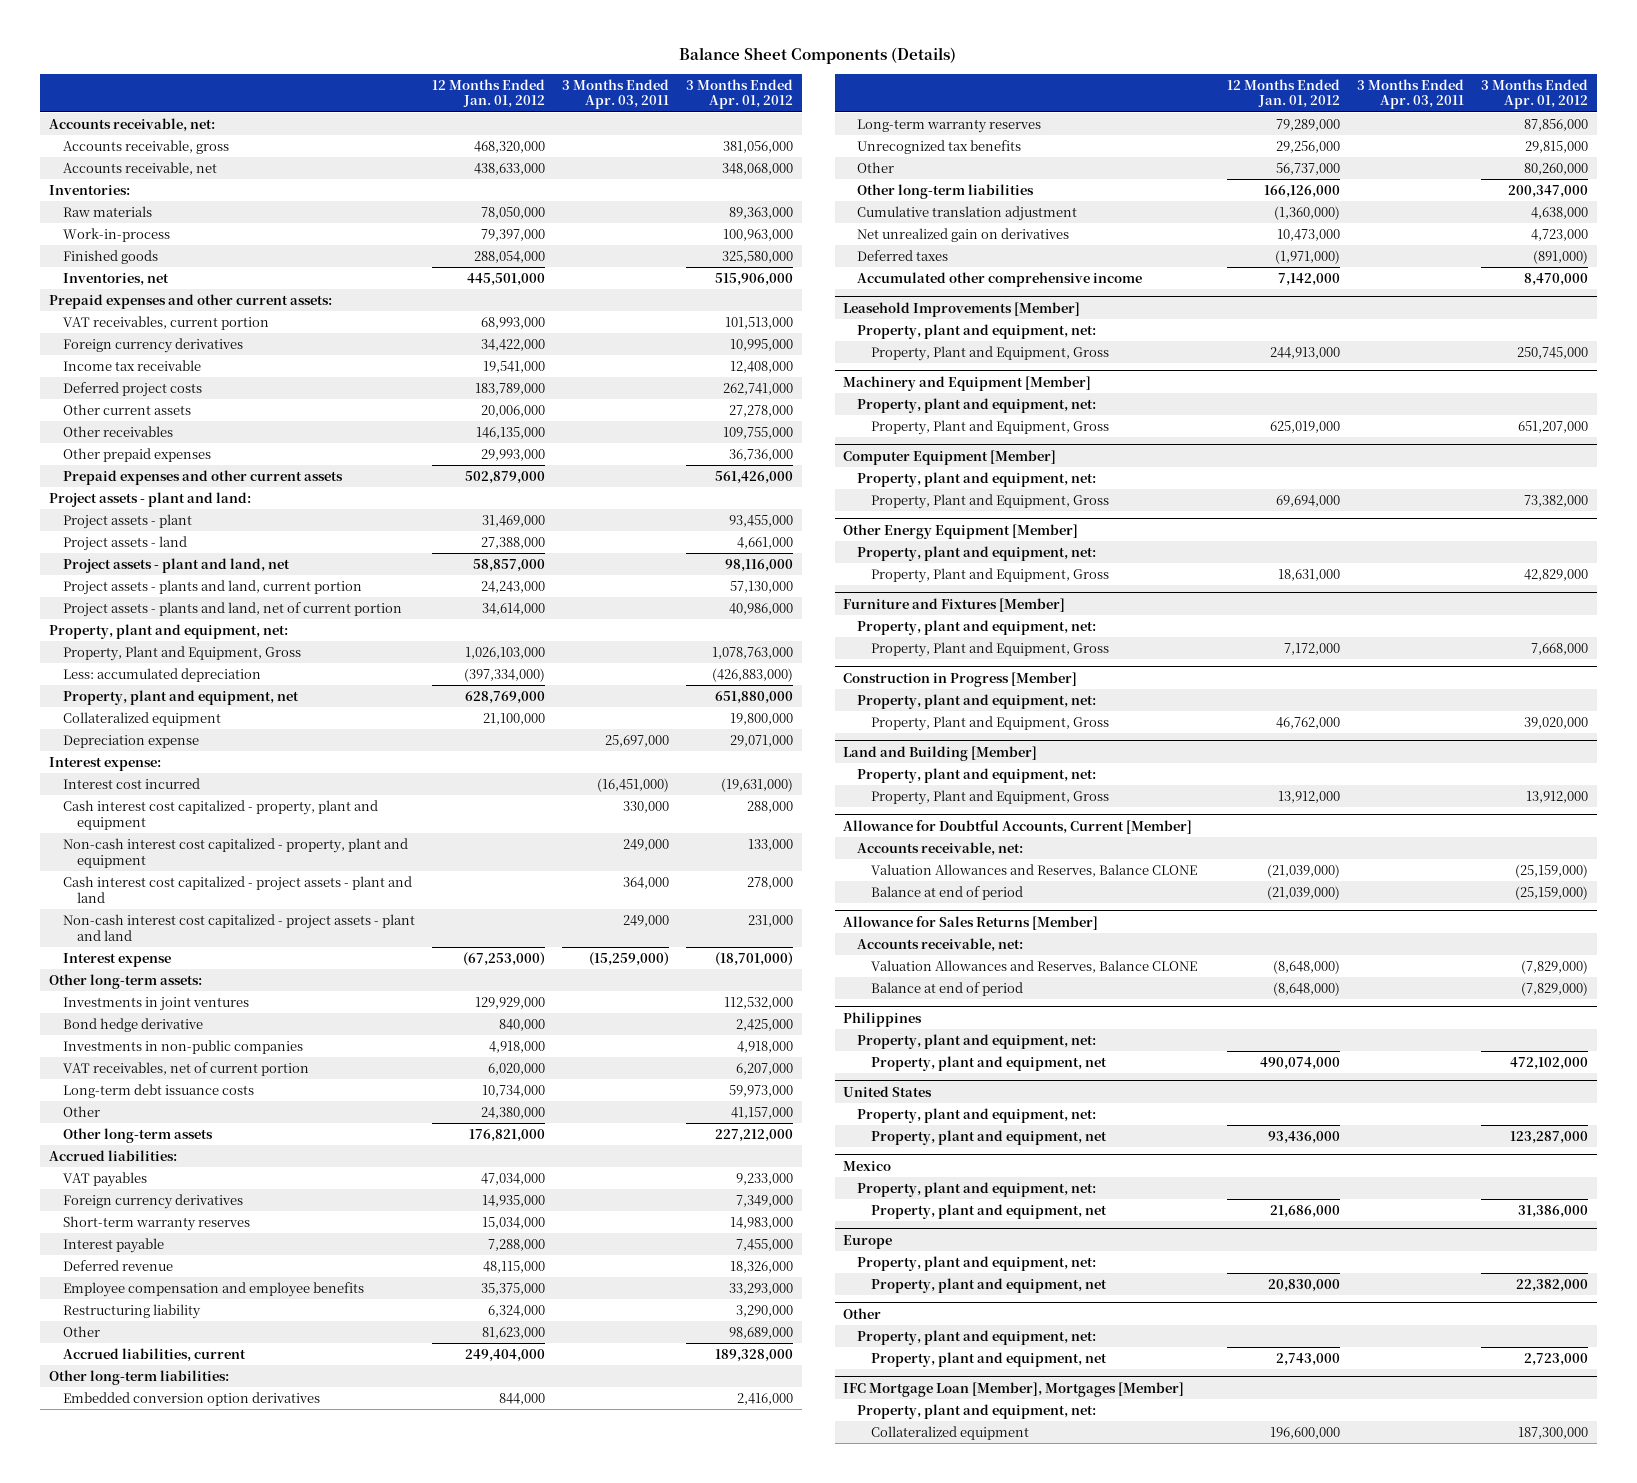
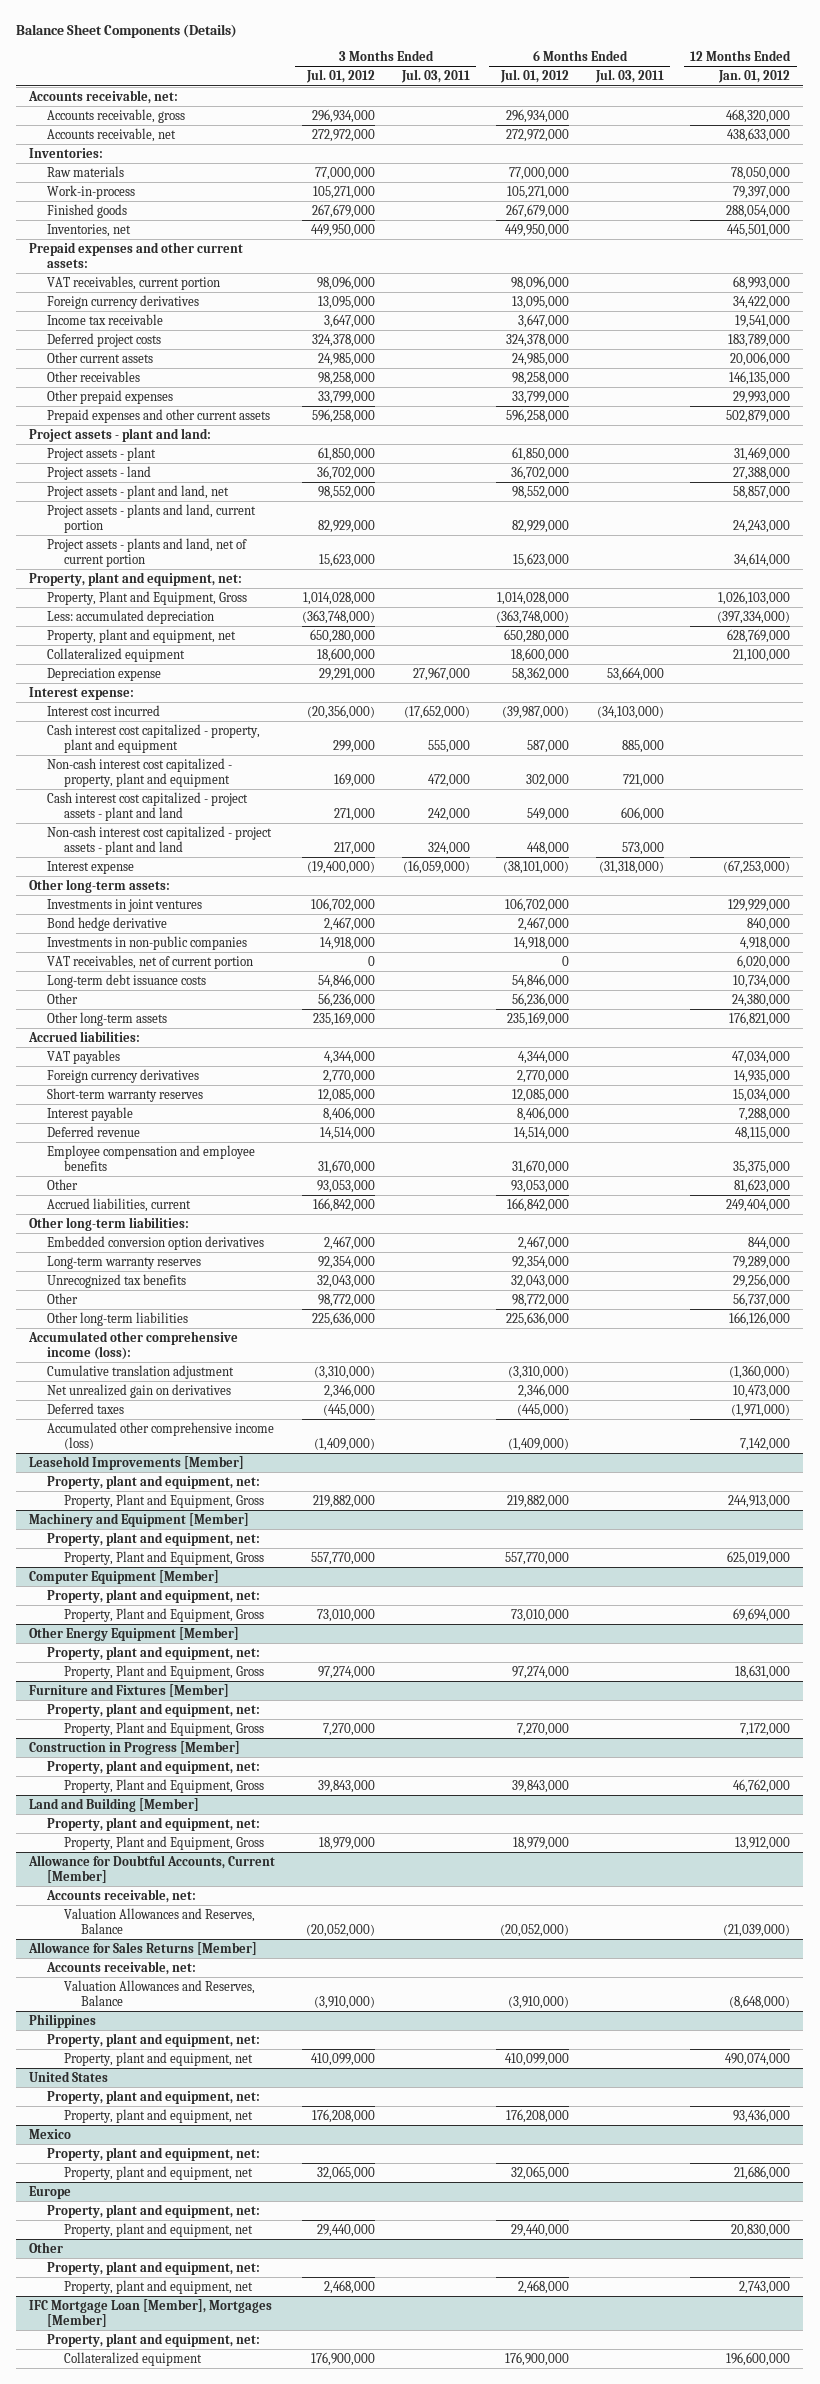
- | 12 Months Ended Jan. 01, 2012 | 3 Months Ended Apr. 03, 2011 | 3 Months Ended Apr. 01, 2012
+ | 3 Months Ended Jul. 01, 2012 | 3 Months Ended Jul. 03, 2011 | 6 Months Ended Jul. 01, 2012 | 6 Months Ended Jul. 03, 2011 | 12 Months Ended Jan. 01, 2012
- Restructuring liability | 6,324,000 | | 3,290,000
+ Accumulated other comprehensive income (loss):
- Accumulated other comprehensive income | 7,142,000 | | 8,470,000
+ Accumulated other comprehensive income (loss) | (1,409,000) | | (1,409,000) | | 7,142,000
@ Allowance for Doubtful Accounts, Current [Member]
- Valuation Allowances and Reserves, Balance CLONE | (21,039,000) | | (25,159,000)
- Balance at end of period | (21,039,000) | | (25,159,000)
+ Valuation Allowances and Reserves, Balance | (20,052,000) | | (20,052,000) | | (21,039,000)
@ Allowance for Sales Returns [Member]
- Valuation Allowances and Reserves, Balance CLONE | (8,648,000) | | (7,829,000)
- Balance at end of period | (8,648,000) | | (7,829,000)
+ Valuation Allowances and Reserves, Balance | (3,910,000) | | (3,910,000) | | (8,648,000)

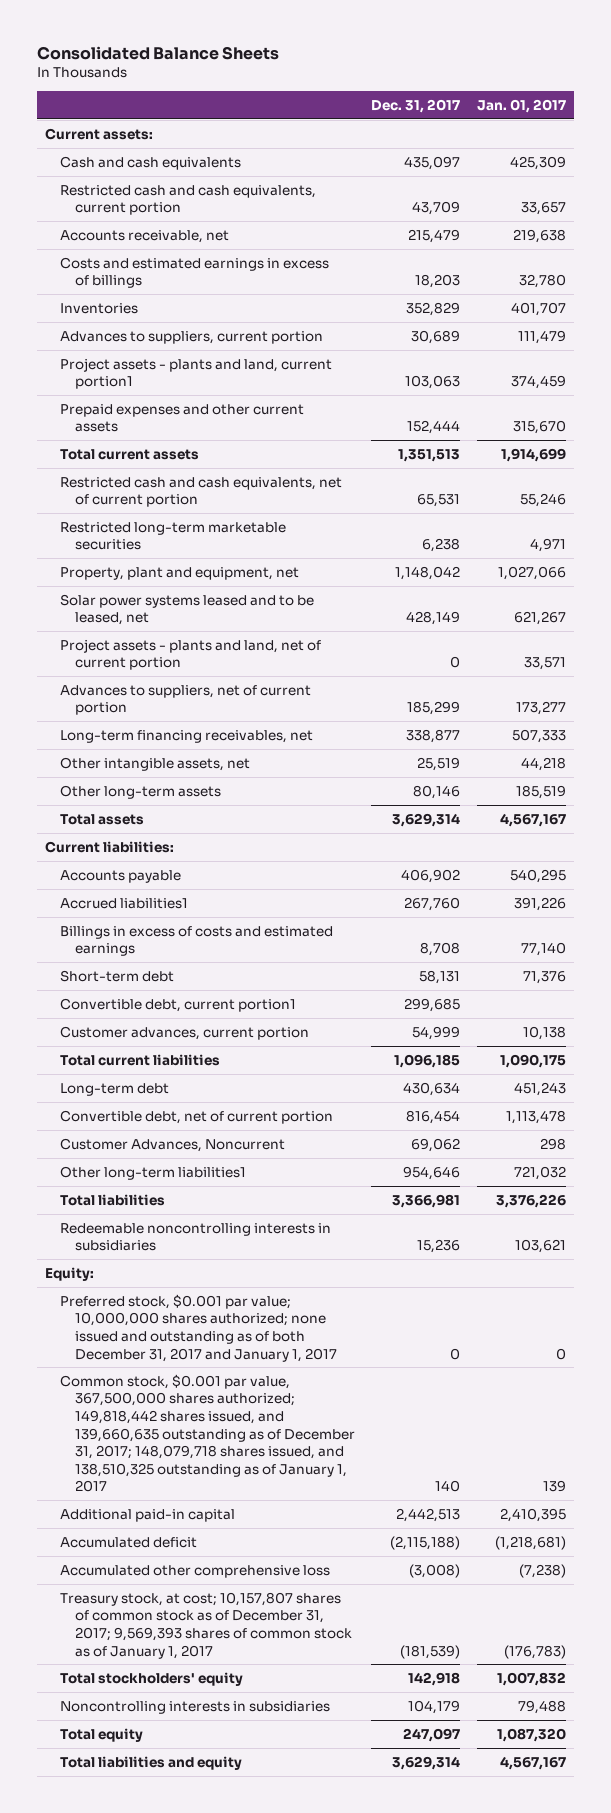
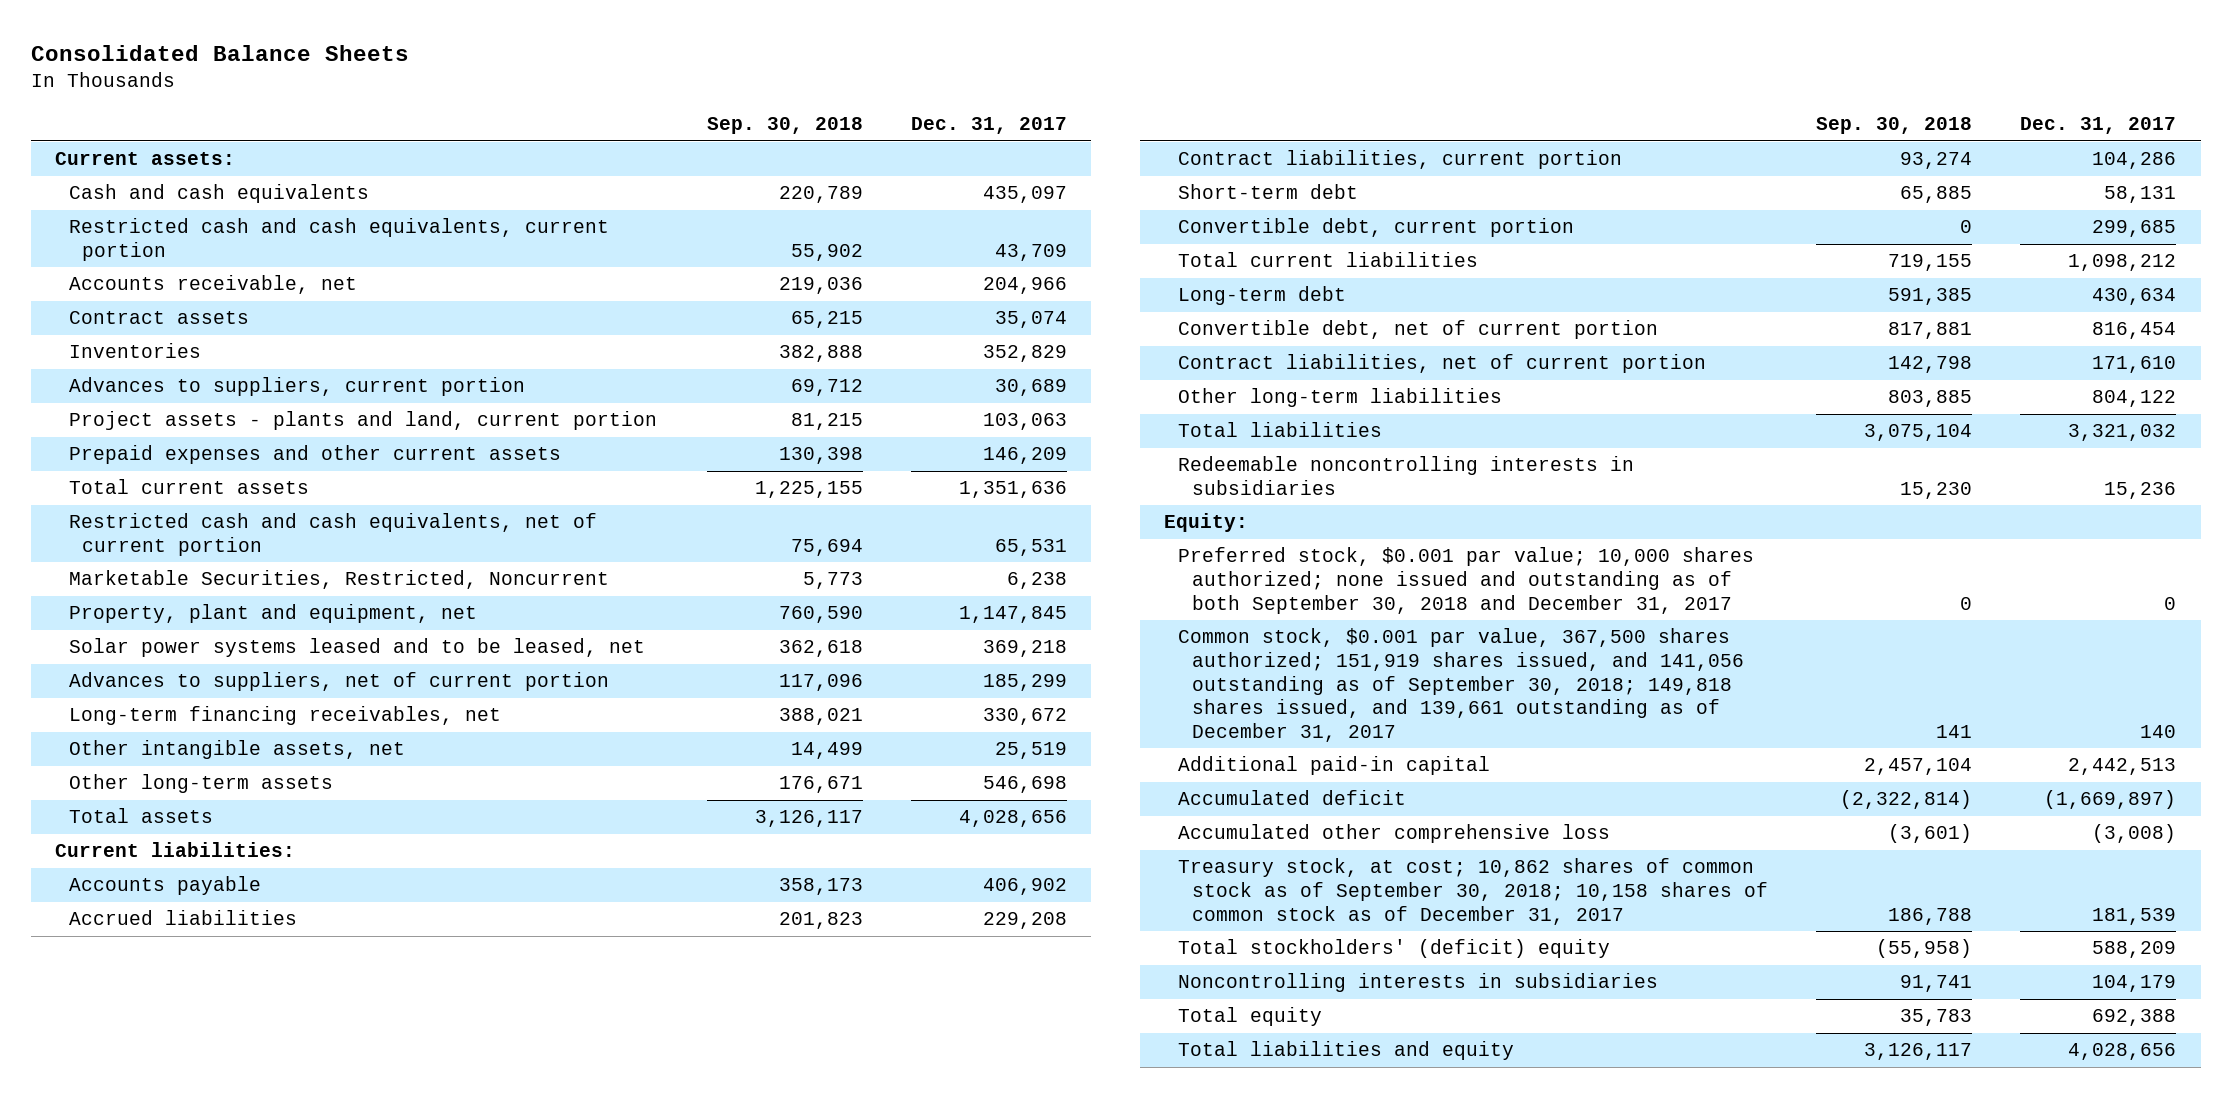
- | Dec. 31, 2017 | Jan. 01, 2017
+ | Sep. 30, 2018 | Dec. 31, 2017
- Accounts receivable, net | 215,479 | 219,638
- Costs and estimated earnings in excess of billings | 18,203 | 32,780
+ Accounts receivable, net | 219,036 | 204,966
+ Contract assets | 65,215 | 35,074
- Project assets - plants and land, current portion1 | 103,063 | 374,459
- Prepaid expenses and other current assets | 152,444 | 315,670
- Total current assets | 1,351,513 | 1,914,699
+ Project assets - plants and land, current portion | 81,215 | 103,063
+ Prepaid expenses and other current assets | 130,398 | 146,209
+ Total current assets | 1,225,155 | 1,351,636
- Restricted long-term marketable securities | 6,238 | 4,971
- Property, plant and equipment, net | 1,148,042 | 1,027,066
- Solar power systems leased and to be leased, net | 428,149 | 621,267
- Project assets - plants and land, net of current portion | 0 | 33,571
+ Marketable Securities, Restricted, Noncurrent | 5,773 | 6,238
+ Property, plant and equipment, net | 760,590 | 1,147,845
+ Solar power systems leased and to be leased, net | 362,618 | 369,218
- Long-term financing receivables, net | 338,877 | 507,333
+ Long-term financing receivables, net | 388,021 | 330,672
- Other long-term assets | 80,146 | 185,519
- Total assets | 3,629,314 | 4,567,167
+ Other long-term assets | 176,671 | 546,698
+ Total assets | 3,126,117 | 4,028,656
- Accrued liabilities1 | 267,760 | 391,226
- Billings in excess of costs and estimated earnings | 8,708 | 77,140
+ Accrued liabilities | 201,823 | 229,208
+ Contract liabilities, current portion | 93,274 | 104,286
- Convertible debt, current portion1 | 299,685 |
- Customer advances, current portion | 54,999 | 10,138
- Total current liabilities | 1,096,185 | 1,090,175
+ Convertible debt, current portion | 0 | 299,685
+ Total current liabilities | 719,155 | 1,098,212
- Customer Advances, Noncurrent | 69,062 | 298
- Other long-term liabilities1 | 954,646 | 721,032
- Total liabilities | 3,366,981 | 3,376,226
+ Contract liabilities, net of current portion | 142,798 | 171,610
+ Other long-term liabilities | 803,885 | 804,122
+ Total liabilities | 3,075,104 | 3,321,032
- Preferred stock, $0.001 par value; 10,000,000 shares authorized; none issued and outstanding as of both December 31, 2017 and January 1, 2017 | 0 | 0
- Common stock, $0.001 par value, 367,500,000 shares authorized; 149,818,442 shares issued, and 139,660,635 outstanding as of December 31, 2017; 148,079,718 shares issued, and 138,510,325 outstanding as of January 1, 2017 | 140 | 139
+ Preferred stock, $0.001 par value; 10,000 shares authorized; none issued and outstanding as of both September 30, 2018 and December 31, 2017 | 0 | 0
+ Common stock, $0.001 par value, 367,500 shares authorized; 151,919 shares issued, and 141,056 outstanding as of September 30, 2018; 149,818 shares issued, and 139,661 outstanding as of December 31, 2017 | 141 | 140
- Accumulated deficit | (2,115,188) | (1,218,681)
+ Accumulated deficit | (2,322,814) | (1,669,897)
- Treasury stock, at cost; 10,157,807 shares of common stock as of December 31, 2017; 9,569,393 shares of common stock as of January 1, 2017 | (181,539) | (176,783)
- Total stockholders' equity | 142,918 | 1,007,832
+ Treasury stock, at cost; 10,862 shares of common stock as of September 30, 2018; 10,158 shares of common stock as of December 31, 2017 | 186,788 | 181,539
+ Total stockholders' (deficit) equity | (55,958) | 588,209
- Total equity | 247,097 | 1,087,320
- Total liabilities and equity | 3,629,314 | 4,567,167
+ Total equity | 35,783 | 692,388
+ Total liabilities and equity | 3,126,117 | 4,028,656

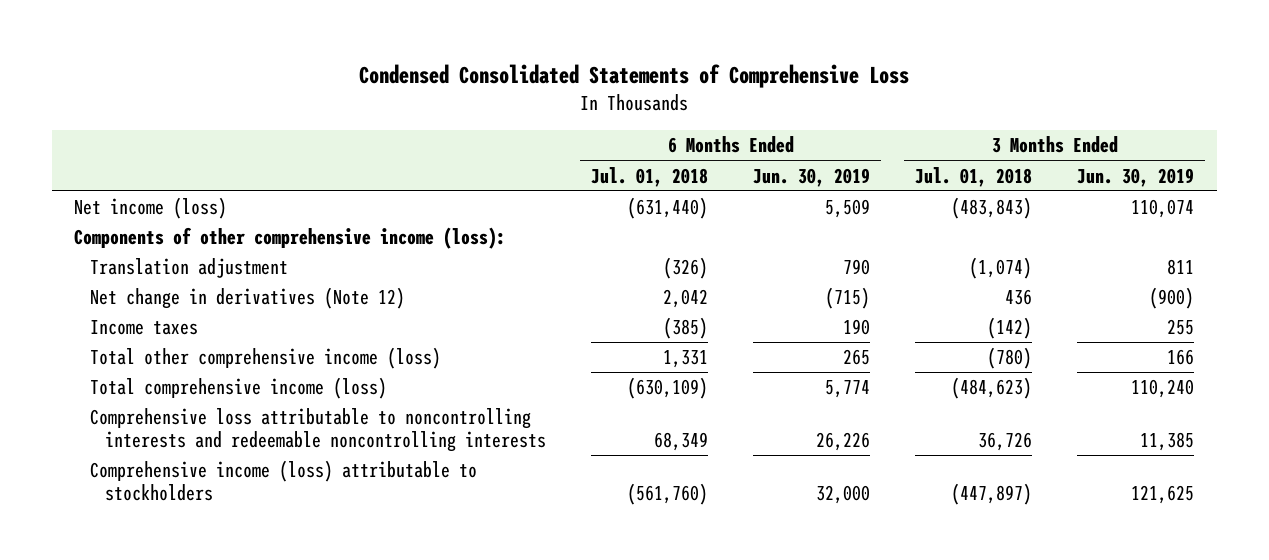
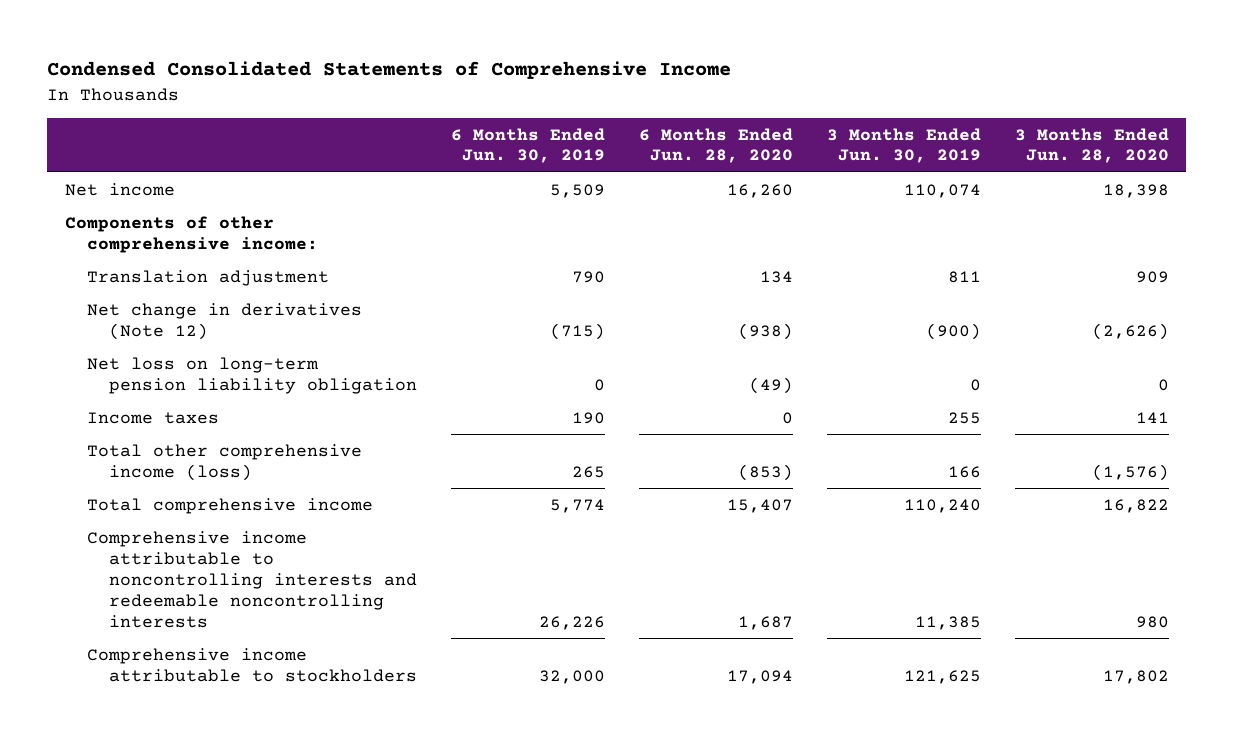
- Condensed Consolidated Statements of Comprehensive Loss
+ Condensed Consolidated Statements of Comprehensive Income
- | 6 Months Ended Jul. 01, 2018 | 6 Months Ended Jun. 30, 2019 | 3 Months Ended Jul. 01, 2018 | 3 Months Ended Jun. 30, 2019
+ | 6 Months Ended Jun. 30, 2019 | 6 Months Ended Jun. 28, 2020 | 3 Months Ended Jun. 30, 2019 | 3 Months Ended Jun. 28, 2020
- Net income (loss) | (631,440) | 5,509 | (483,843) | 110,074
- Components of other comprehensive income (loss):
+ Net income | 5,509 | 16,260 | 110,074 | 18,398
+ Components of other comprehensive income:
+ Net loss on long-term pension liability obligation | 0 | (49) | 0 | 0
- Total comprehensive income (loss) | (630,109) | 5,774 | (484,623) | 110,240
- Comprehensive loss attributable to noncontrolling interests and redeemable noncontrolling interests | 68,349 | 26,226 | 36,726 | 11,385
- Comprehensive income (loss) attributable to stockholders | (561,760) | 32,000 | (447,897) | 121,625
+ Total comprehensive income | 5,774 | 15,407 | 110,240 | 16,822
+ Comprehensive income attributable to noncontrolling interests and redeemable noncontrolling interests | 26,226 | 1,687 | 11,385 | 980
+ Comprehensive income attributable to stockholders | 32,000 | 17,094 | 121,625 | 17,802

